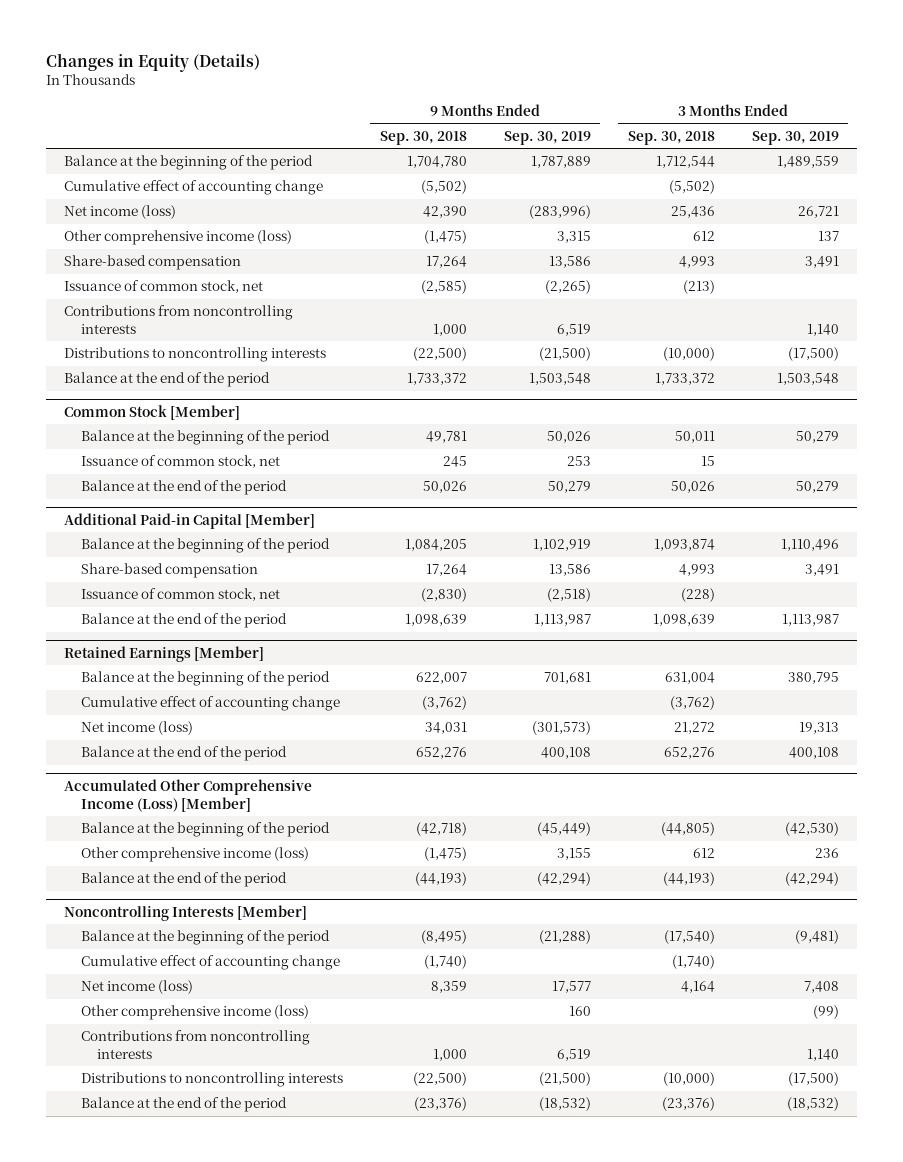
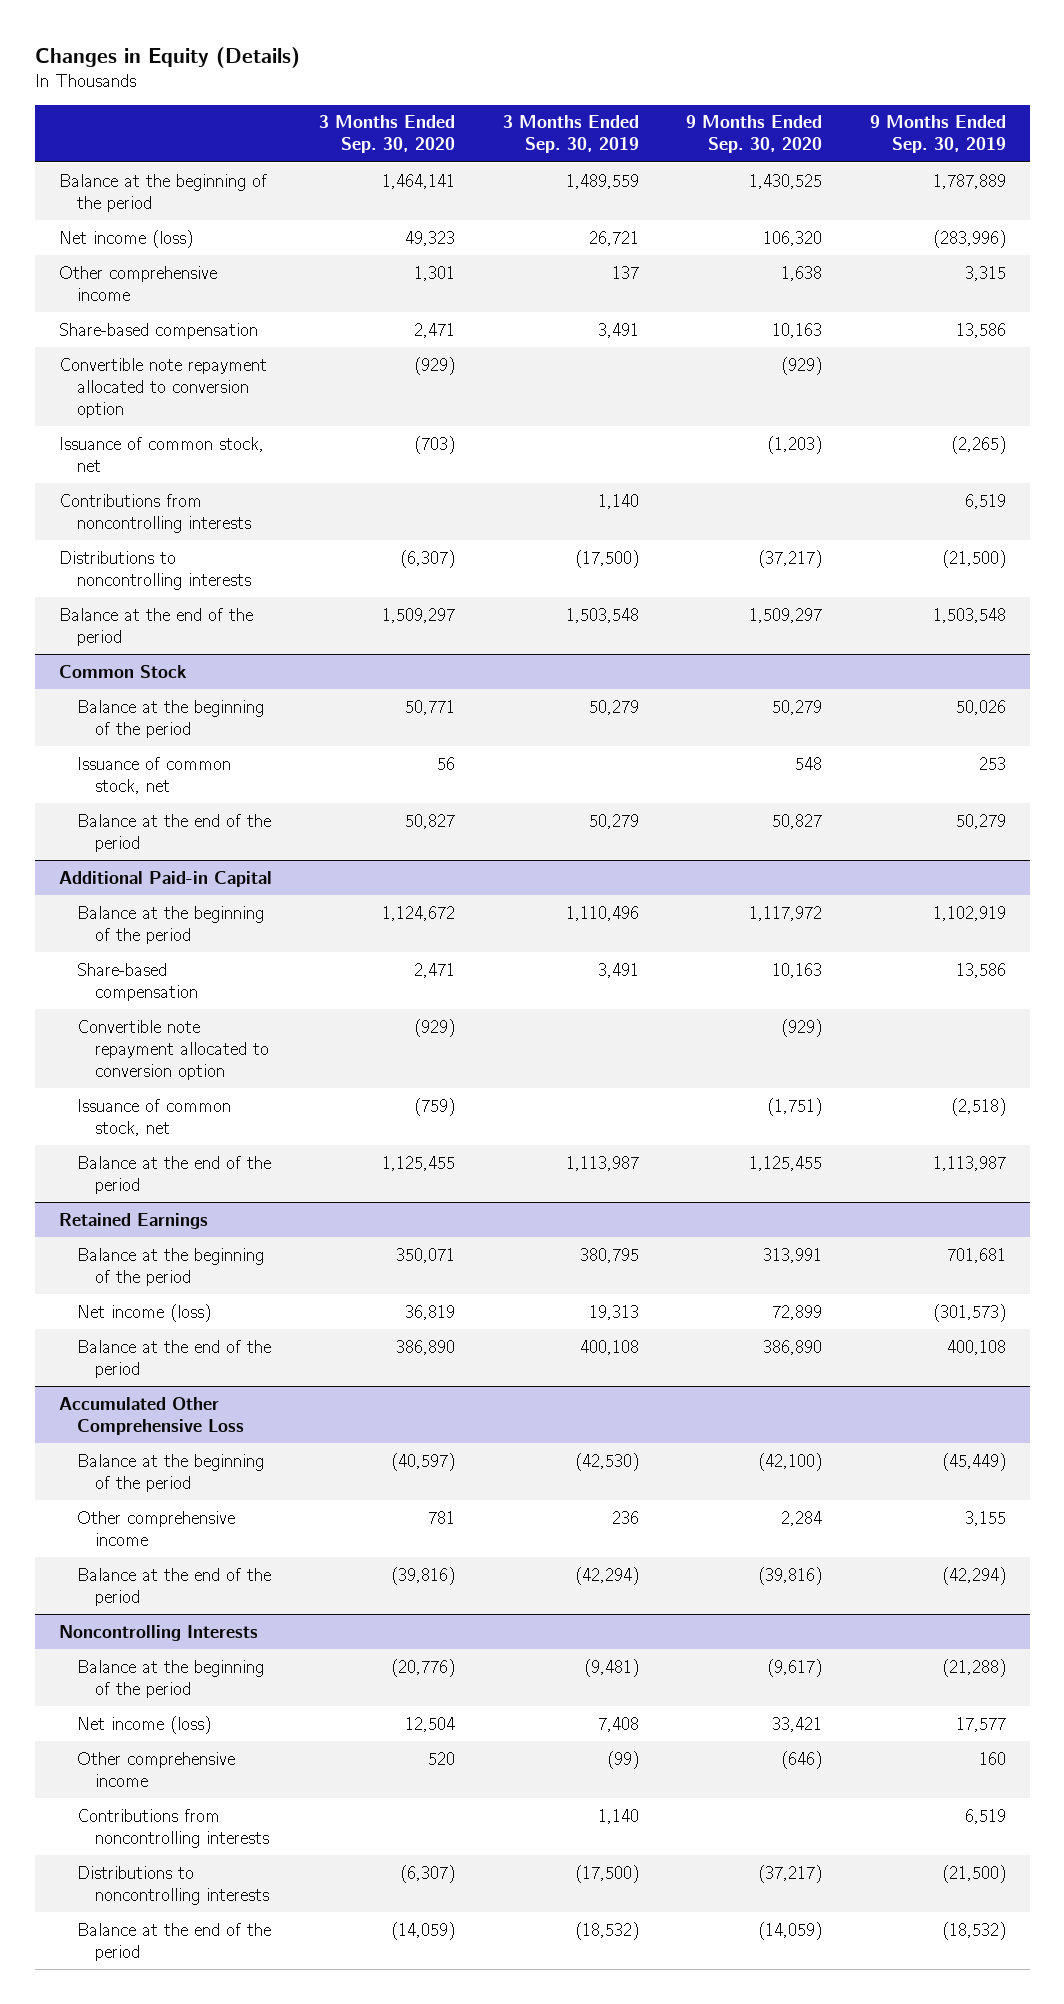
- | 9 Months Ended Sep. 30, 2018 | 9 Months Ended Sep. 30, 2019 | 3 Months Ended Sep. 30, 2018 | 3 Months Ended Sep. 30, 2019
+ | 3 Months Ended Sep. 30, 2020 | 3 Months Ended Sep. 30, 2019 | 9 Months Ended Sep. 30, 2020 | 9 Months Ended Sep. 30, 2019
- Cumulative effect of accounting change | (5,502) | | (5,502) |
- Other comprehensive income (loss) | (1,475) | 3,315 | 612 | 137
+ Other comprehensive income | 1,301 | 137 | 1,638 | 3,315
+ Convertible note repayment allocated to conversion option | (929) | | (929) |
- Common Stock [Member]
+ Common Stock
- Additional Paid-in Capital [Member]
+ Additional Paid-in Capital
+ Convertible note repayment allocated to conversion option | (929) | | (929) |
- Retained Earnings [Member]
+ Retained Earnings
- Cumulative effect of accounting change | (3,762) | | (3,762) |
- Accumulated Other Comprehensive Income (Loss) [Member]
+ Accumulated Other Comprehensive Loss
- Other comprehensive income (loss) | (1,475) | 3,155 | 612 | 236
+ Other comprehensive income | 781 | 236 | 2,284 | 3,155
- Noncontrolling Interests [Member]
+ Noncontrolling Interests
- Cumulative effect of accounting change | (1,740) | | (1,740) |
- Other comprehensive income (loss) | | 160 | | (99)
+ Other comprehensive income | 520 | (99) | (646) | 160

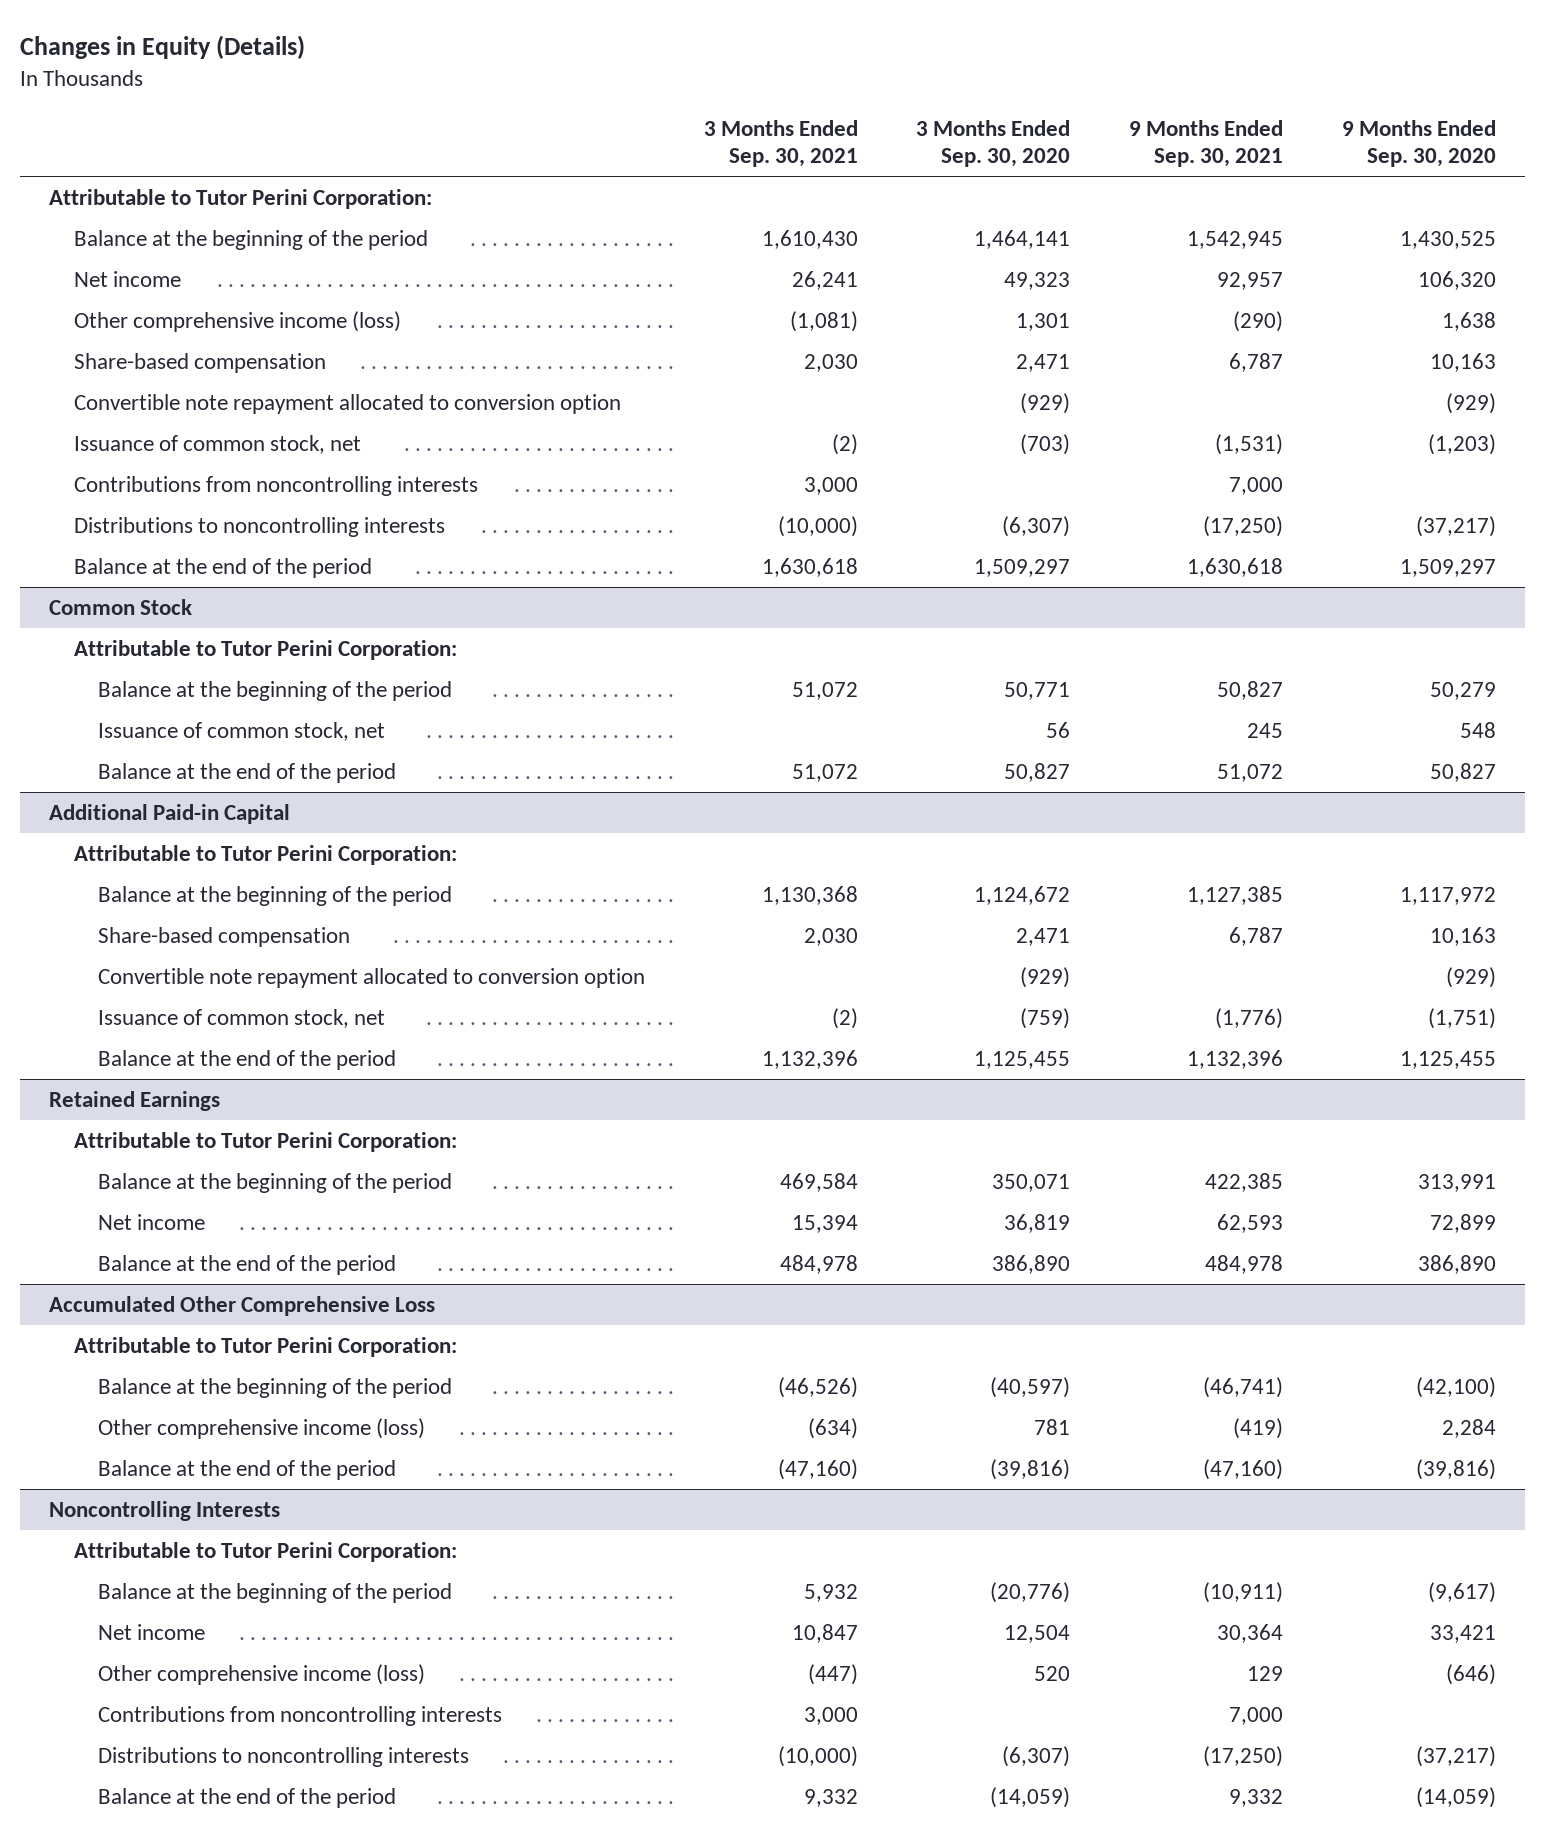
- | 3 Months Ended Sep. 30, 2020 | 3 Months Ended Sep. 30, 2019 | 9 Months Ended Sep. 30, 2020 | 9 Months Ended Sep. 30, 2019
+ | 3 Months Ended Sep. 30, 2021 | 3 Months Ended Sep. 30, 2020 | 9 Months Ended Sep. 30, 2021 | 9 Months Ended Sep. 30, 2020
+ Attributable to Tutor Perini Corporation:
- Net income (loss) | 49,323 | 26,721 | 106,320 | (283,996)
- Other comprehensive income | 1,301 | 137 | 1,638 | 3,315
+ Net income | 26,241 | 49,323 | 92,957 | 106,320
+ Other comprehensive income (loss) | (1,081) | 1,301 | (290) | 1,638
@ Common Stock
+ Attributable to Tutor Perini Corporation:
@ Additional Paid-in Capital
+ Attributable to Tutor Perini Corporation:
@ Retained Earnings
+ Attributable to Tutor Perini Corporation:
- Net income (loss) | 36,819 | 19,313 | 72,899 | (301,573)
+ Net income | 15,394 | 36,819 | 62,593 | 72,899
@ Accumulated Other Comprehensive Loss
+ Attributable to Tutor Perini Corporation:
- Other comprehensive income | 781 | 236 | 2,284 | 3,155
+ Other comprehensive income (loss) | (634) | 781 | (419) | 2,284
@ Noncontrolling Interests
+ Attributable to Tutor Perini Corporation:
- Net income (loss) | 12,504 | 7,408 | 33,421 | 17,577
- Other comprehensive income | 520 | (99) | (646) | 160
+ Net income | 10,847 | 12,504 | 30,364 | 33,421
+ Other comprehensive income (loss) | (447) | 520 | 129 | (646)

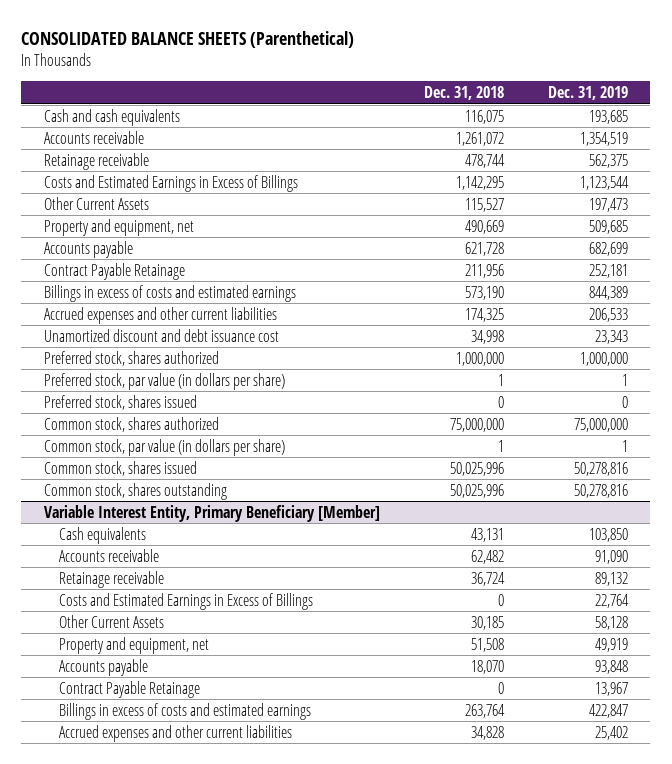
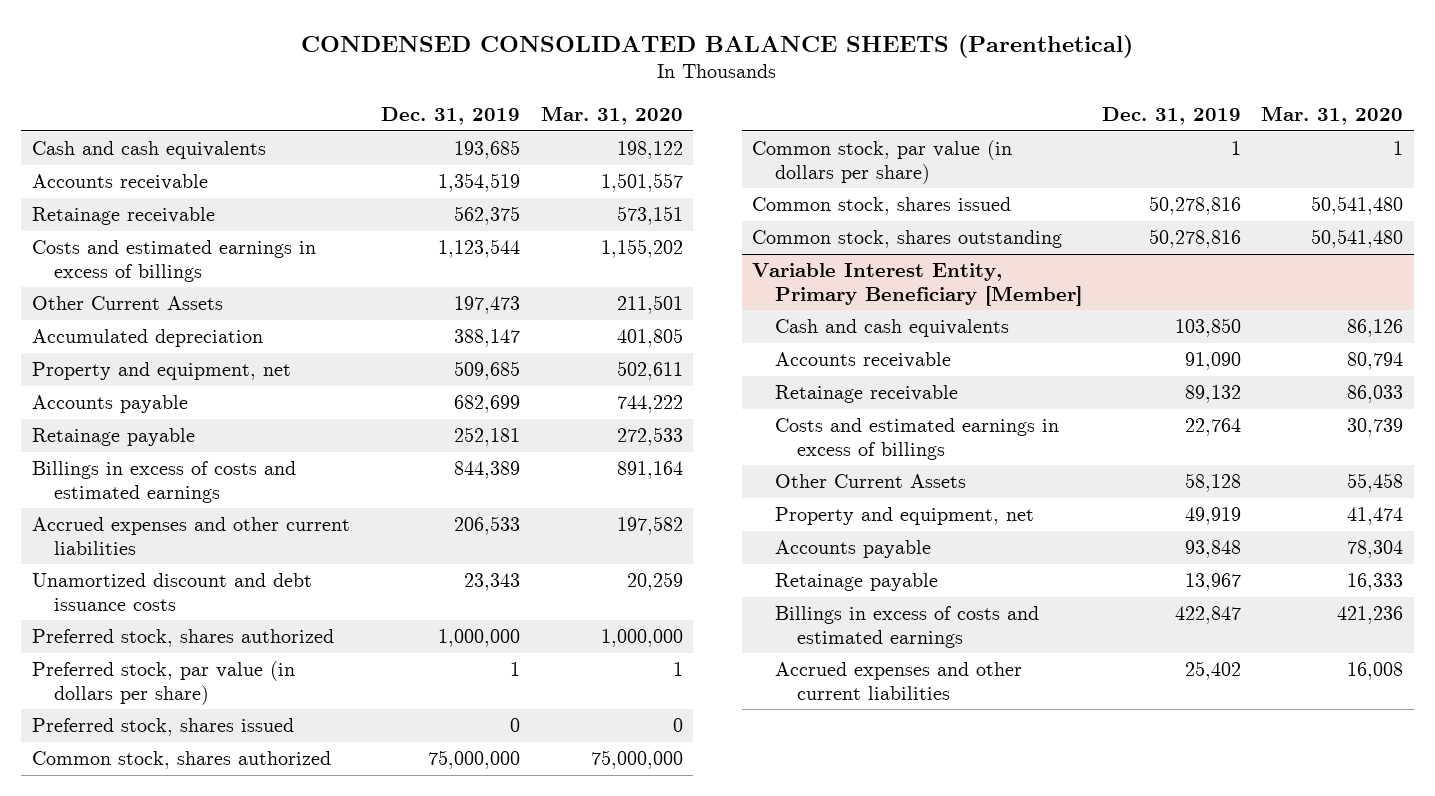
- CONSOLIDATED BALANCE SHEETS (Parenthetical)
+ CONDENSED CONSOLIDATED BALANCE SHEETS (Parenthetical)
- | Dec. 31, 2018 | Dec. 31, 2019
+ | Dec. 31, 2019 | Mar. 31, 2020
- Costs and Estimated Earnings in Excess of Billings | 1,142,295 | 1,123,544
+ Costs and estimated earnings in excess of billings | 1,123,544 | 1,155,202
+ Accumulated depreciation | 388,147 | 401,805
- Contract Payable Retainage | 211,956 | 252,181
+ Retainage payable | 252,181 | 272,533
- Unamortized discount and debt issuance cost | 34,998 | 23,343
+ Unamortized discount and debt issuance costs | 23,343 | 20,259
@ Variable Interest Entity, Primary Beneficiary [Member]
- Cash equivalents | 43,131 | 103,850
+ Cash and cash equivalents | 103,850 | 86,126
- Costs and Estimated Earnings in Excess of Billings | 0 | 22,764
+ Costs and estimated earnings in excess of billings | 22,764 | 30,739
- Contract Payable Retainage | 0 | 13,967
+ Retainage payable | 13,967 | 16,333

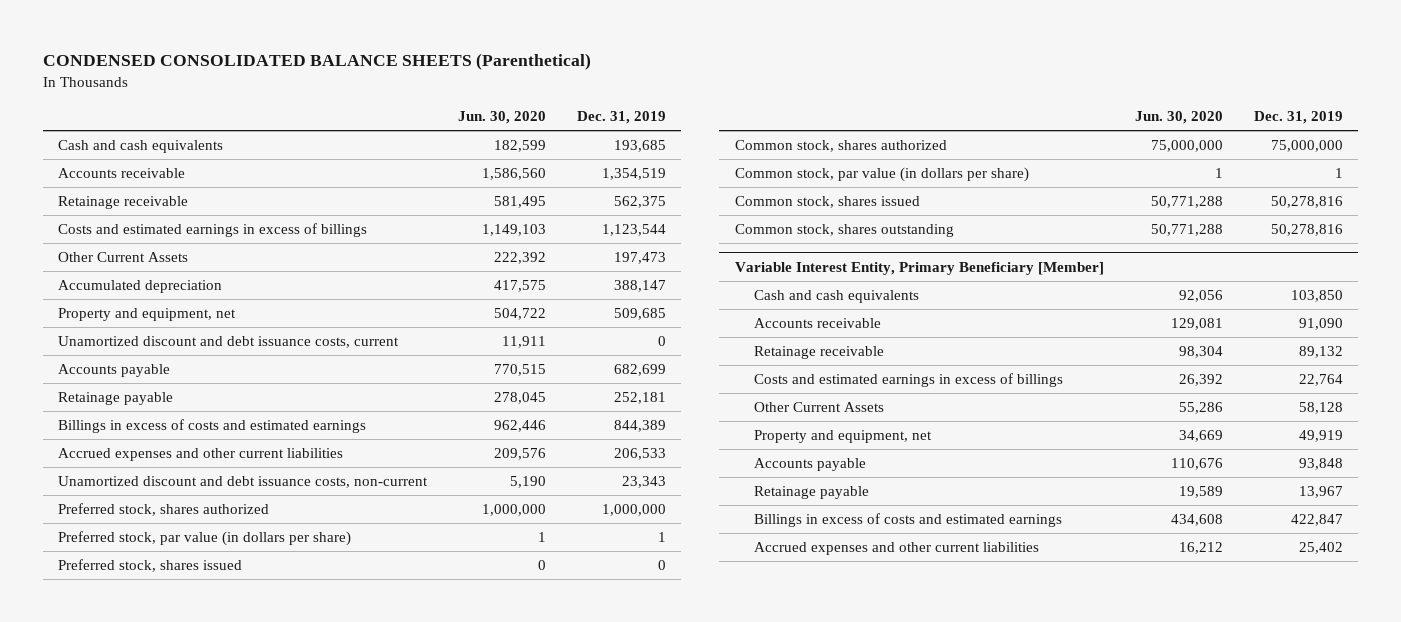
- | Dec. 31, 2019 | Mar. 31, 2020
+ | Jun. 30, 2020 | Dec. 31, 2019
+ Unamortized discount and debt issuance costs, current | 11,911 | 0
- Unamortized discount and debt issuance costs | 23,343 | 20,259
+ Unamortized discount and debt issuance costs, non-current | 5,190 | 23,343

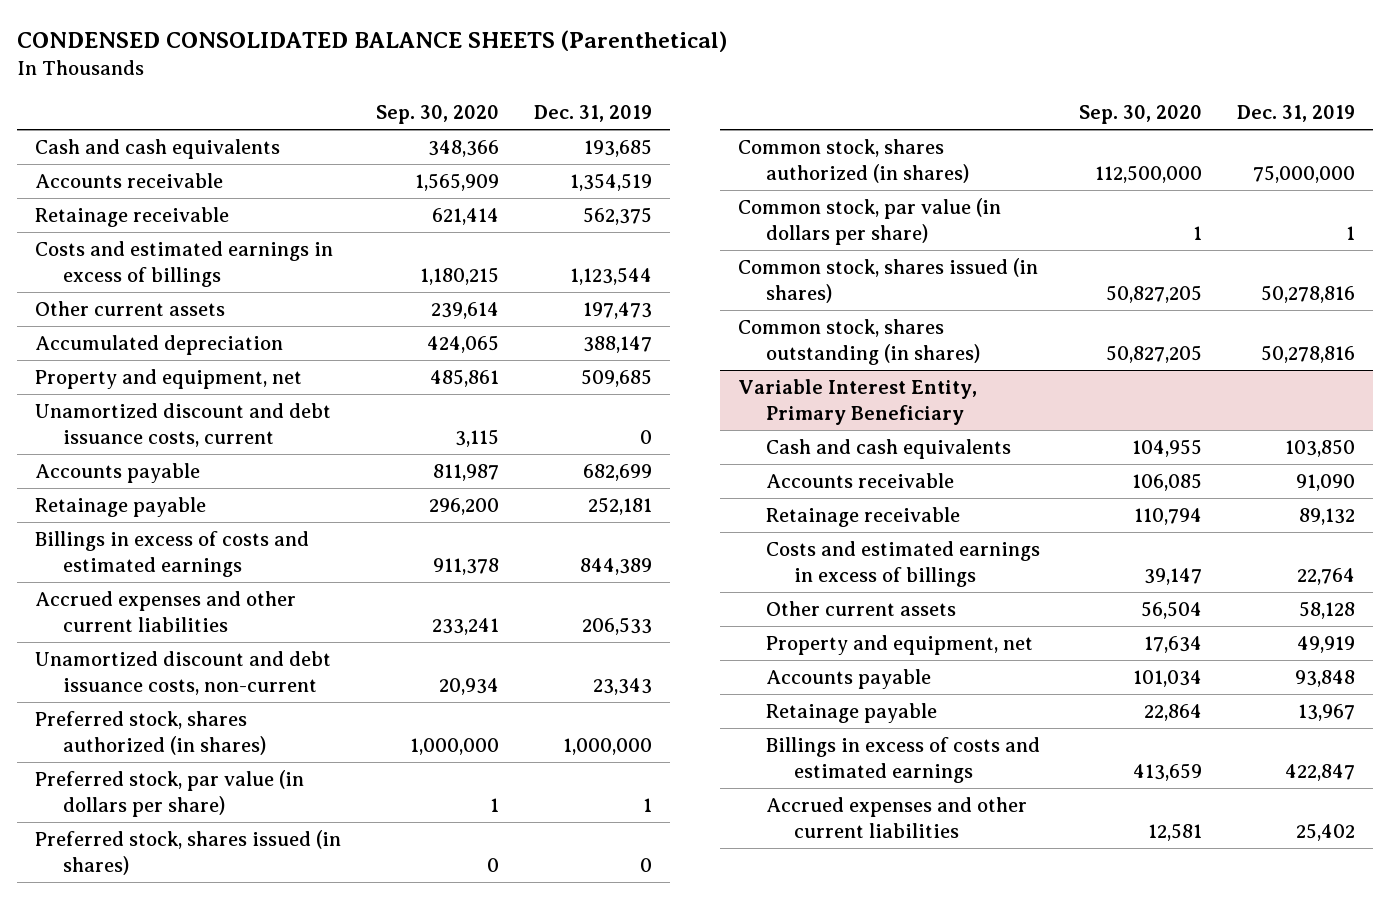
- | Jun. 30, 2020 | Dec. 31, 2019
+ | Sep. 30, 2020 | Dec. 31, 2019
- Other Current Assets | 222,392 | 197,473
+ Other current assets | 239,614 | 197,473
- Preferred stock, shares authorized | 1,000,000 | 1,000,000
+ Preferred stock, shares authorized (in shares) | 1,000,000 | 1,000,000
- Preferred stock, shares issued | 0 | 0
- Common stock, shares authorized | 75,000,000 | 75,000,000
+ Preferred stock, shares issued (in shares) | 0 | 0
+ Common stock, shares authorized (in shares) | 112,500,000 | 75,000,000
- Common stock, shares issued | 50,771,288 | 50,278,816
- Common stock, shares outstanding | 50,771,288 | 50,278,816
- Variable Interest Entity, Primary Beneficiary [Member]
+ Common stock, shares issued (in shares) | 50,827,205 | 50,278,816
+ Common stock, shares outstanding (in shares) | 50,827,205 | 50,278,816
+ Variable Interest Entity, Primary Beneficiary
- Other Current Assets | 55,286 | 58,128
+ Other current assets | 56,504 | 58,128

